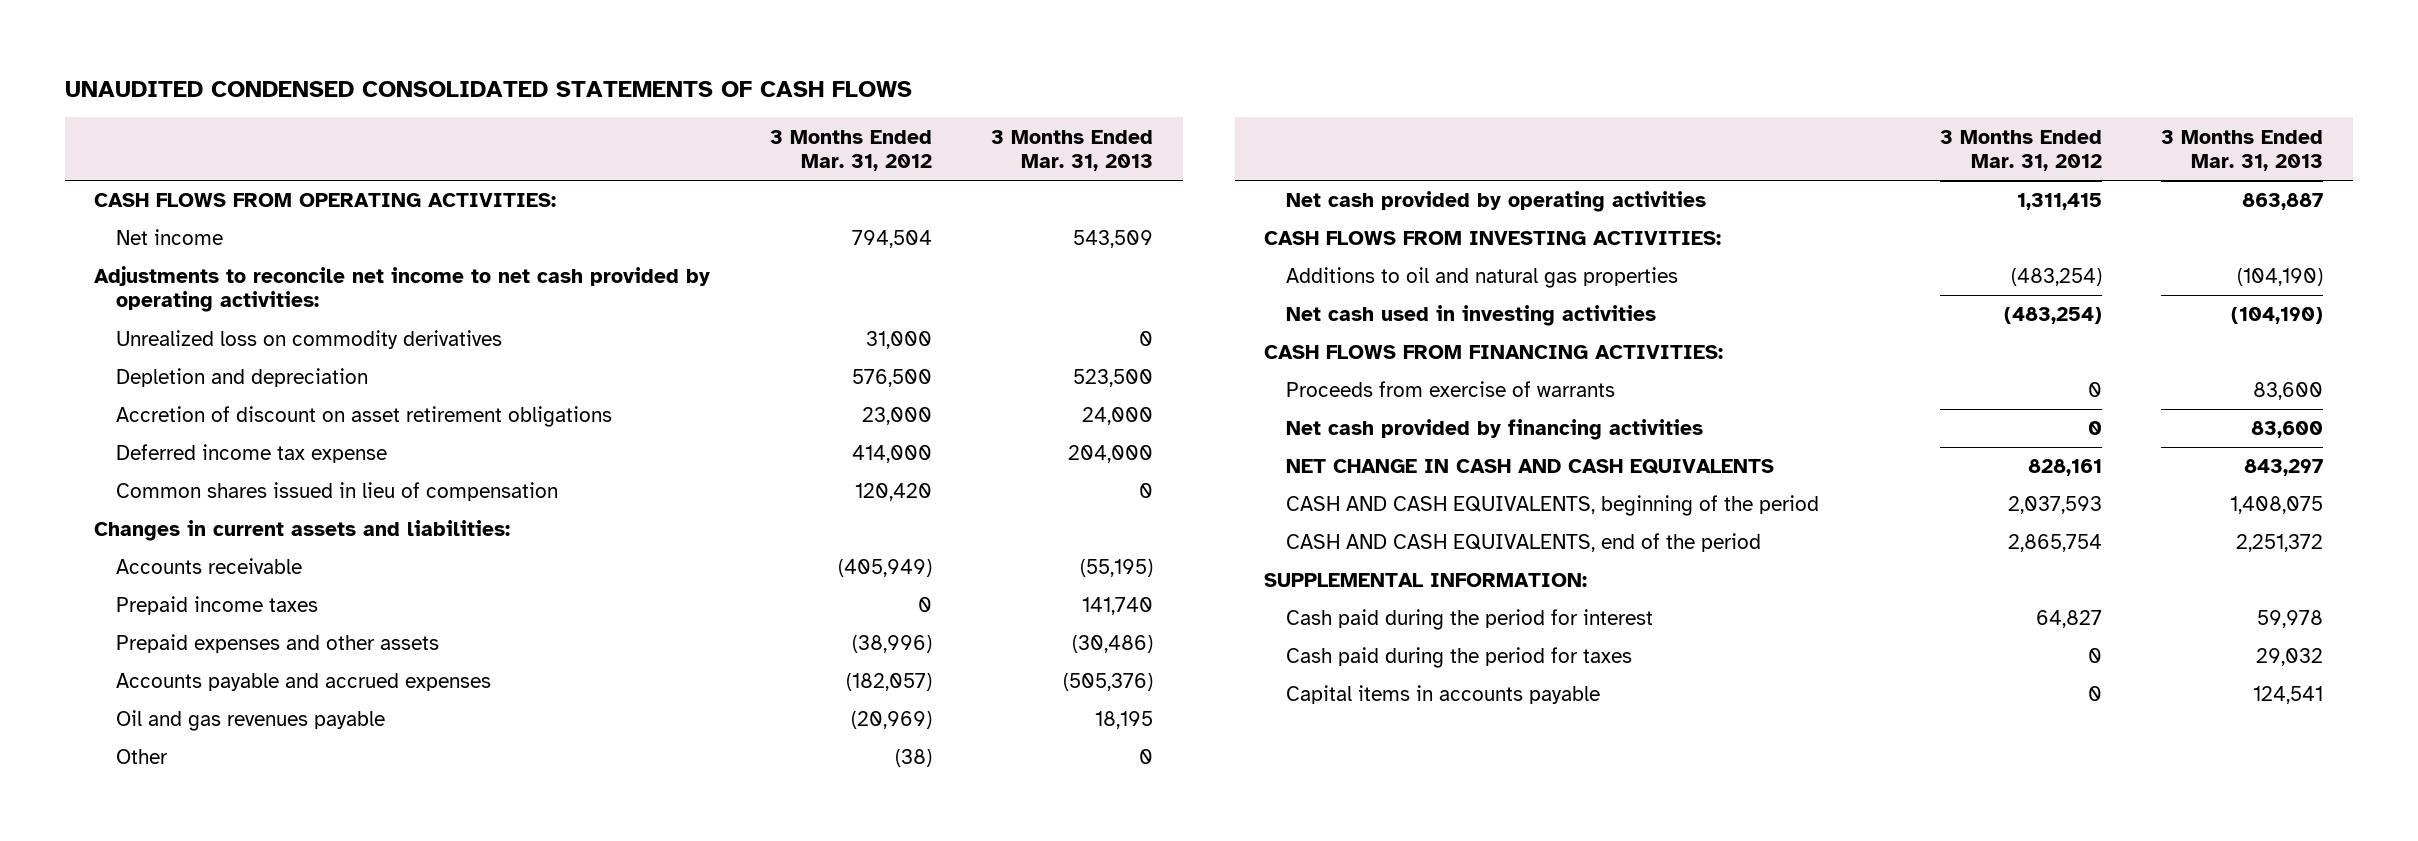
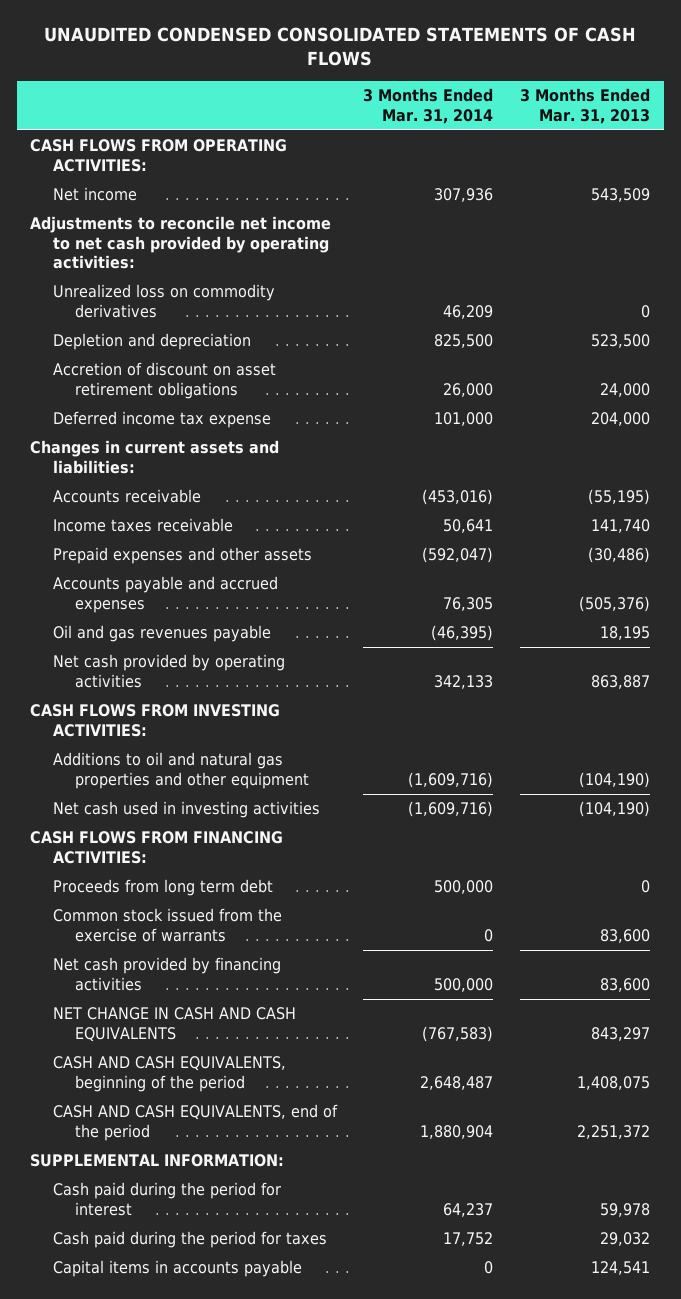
- | 3 Months Ended Mar. 31, 2012 | 3 Months Ended Mar. 31, 2013
+ | 3 Months Ended Mar. 31, 2014 | 3 Months Ended Mar. 31, 2013
- Common shares issued in lieu of compensation | 120,420 | 0
- Prepaid income taxes | 0 | 141,740
+ Income taxes receivable | 50,641 | 141,740
- Other | (38) | 0
- Additions to oil and natural gas properties | (483,254) | (104,190)
+ Additions to oil and natural gas properties and other equipment | (1,609,716) | (104,190)
- Proceeds from exercise of warrants | 0 | 83,600
+ Proceeds from long term debt | 500,000 | 0
+ Common stock issued from the exercise of warrants | 0 | 83,600

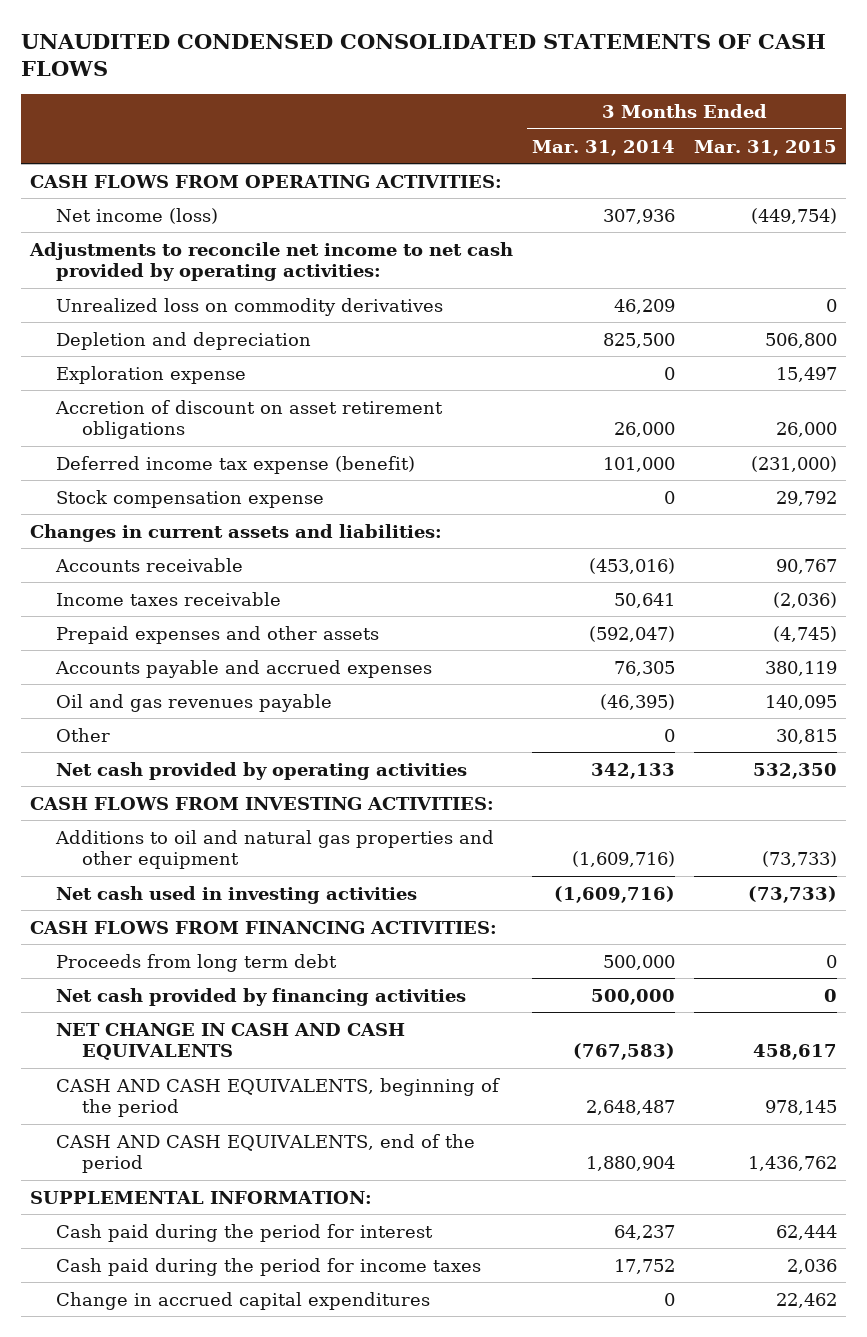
- | 3 Months Ended Mar. 31, 2014 | 3 Months Ended Mar. 31, 2013
+ | 3 Months Ended Mar. 31, 2014 | 3 Months Ended Mar. 31, 2015
- Net income | 307,936 | 543,509
+ Net income (loss) | 307,936 | (449,754)
+ Exploration expense | 0 | 15,497
- Deferred income tax expense | 101,000 | 204,000
+ Deferred income tax expense (benefit) | 101,000 | (231,000)
+ Stock compensation expense | 0 | 29,792
+ Other | 0 | 30,815
- Common stock issued from the exercise of warrants | 0 | 83,600
- Cash paid during the period for taxes | 17,752 | 29,032
- Capital items in accounts payable | 0 | 124,541
+ Cash paid during the period for income taxes | 17,752 | 2,036
+ Change in accrued capital expenditures | 0 | 22,462

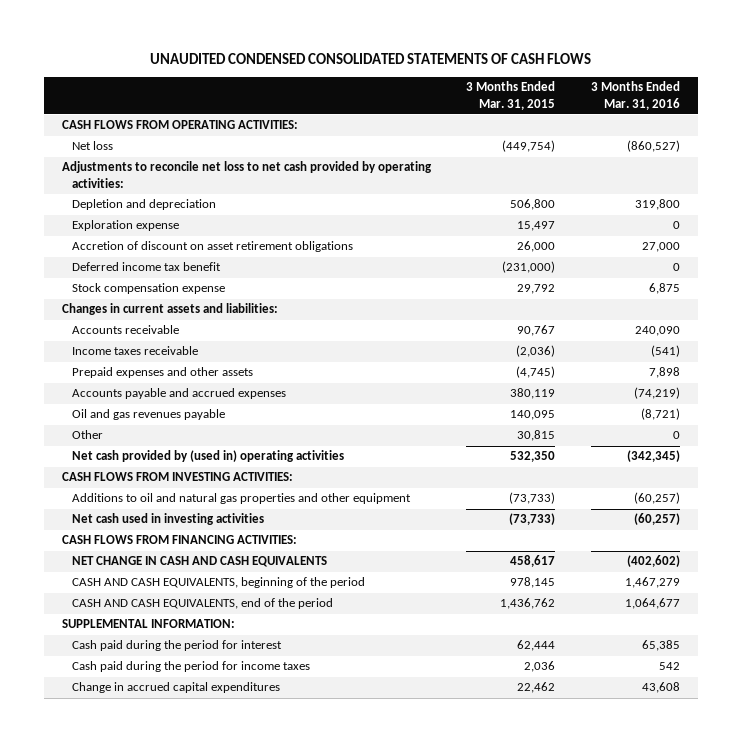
- | 3 Months Ended Mar. 31, 2014 | 3 Months Ended Mar. 31, 2015
+ | 3 Months Ended Mar. 31, 2015 | 3 Months Ended Mar. 31, 2016
- Net income (loss) | 307,936 | (449,754)
- Adjustments to reconcile net income to net cash provided by operating activities:
- Unrealized loss on commodity derivatives | 46,209 | 0
+ Net loss | (449,754) | (860,527)
+ Adjustments to reconcile net loss to net cash provided by operating activities:
- Deferred income tax expense (benefit) | 101,000 | (231,000)
+ Deferred income tax benefit | (231,000) | 0
- Net cash provided by operating activities | 342,133 | 532,350
+ Net cash provided by (used in) operating activities | 532,350 | (342,345)
- Proceeds from long term debt | 500,000 | 0
- Net cash provided by financing activities | 500,000 | 0

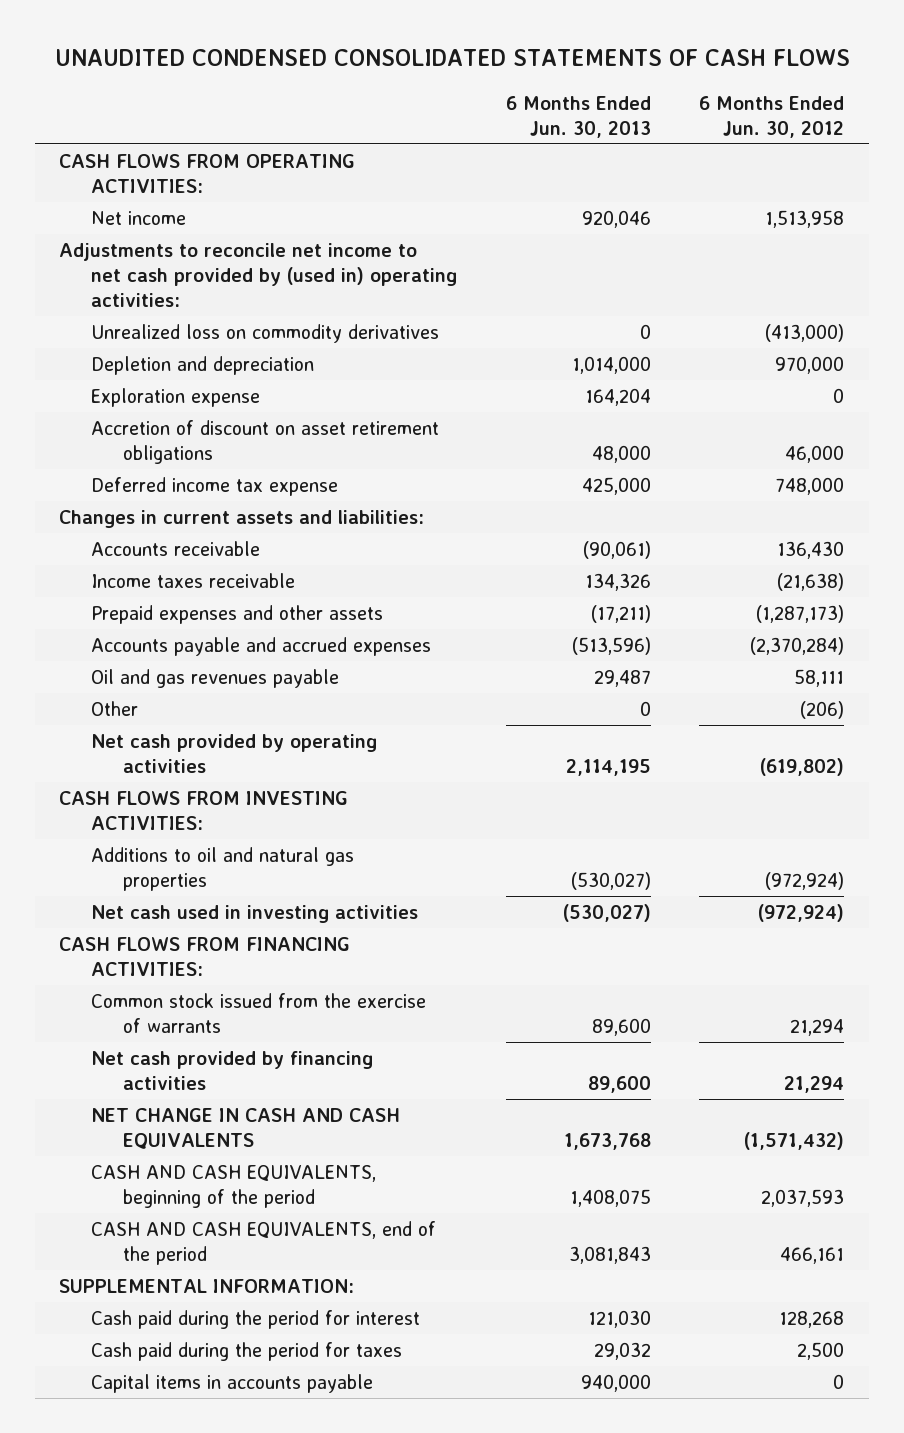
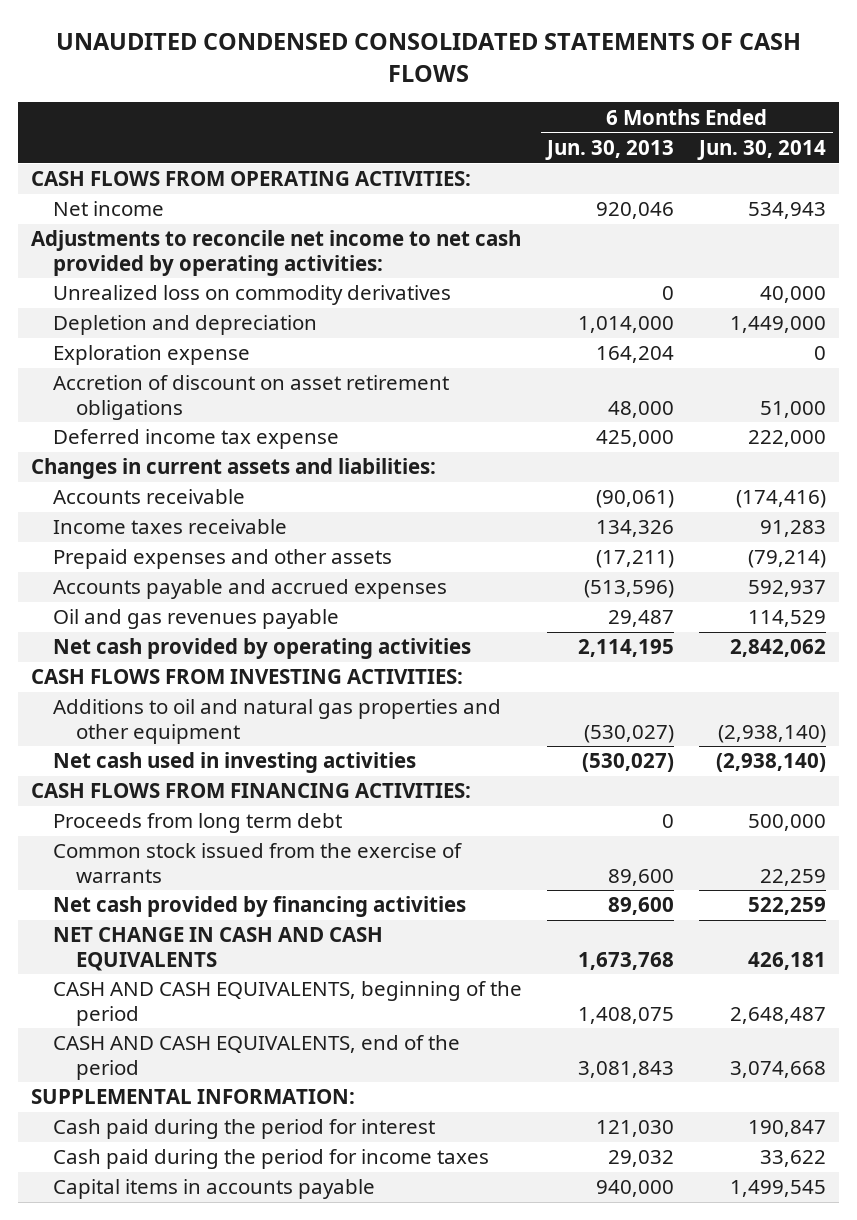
- | 6 Months Ended Jun. 30, 2013 | 6 Months Ended Jun. 30, 2012
+ | 6 Months Ended Jun. 30, 2013 | 6 Months Ended Jun. 30, 2014
- Adjustments to reconcile net income to net cash provided by (used in) operating activities:
+ Adjustments to reconcile net income to net cash provided by operating activities:
- Other | 0 | (206)
- Additions to oil and natural gas properties | (530,027) | (972,924)
+ Additions to oil and natural gas properties and other equipment | (530,027) | (2,938,140)
+ Proceeds from long term debt | 0 | 500,000
- Cash paid during the period for taxes | 29,032 | 2,500
+ Cash paid during the period for income taxes | 29,032 | 33,622

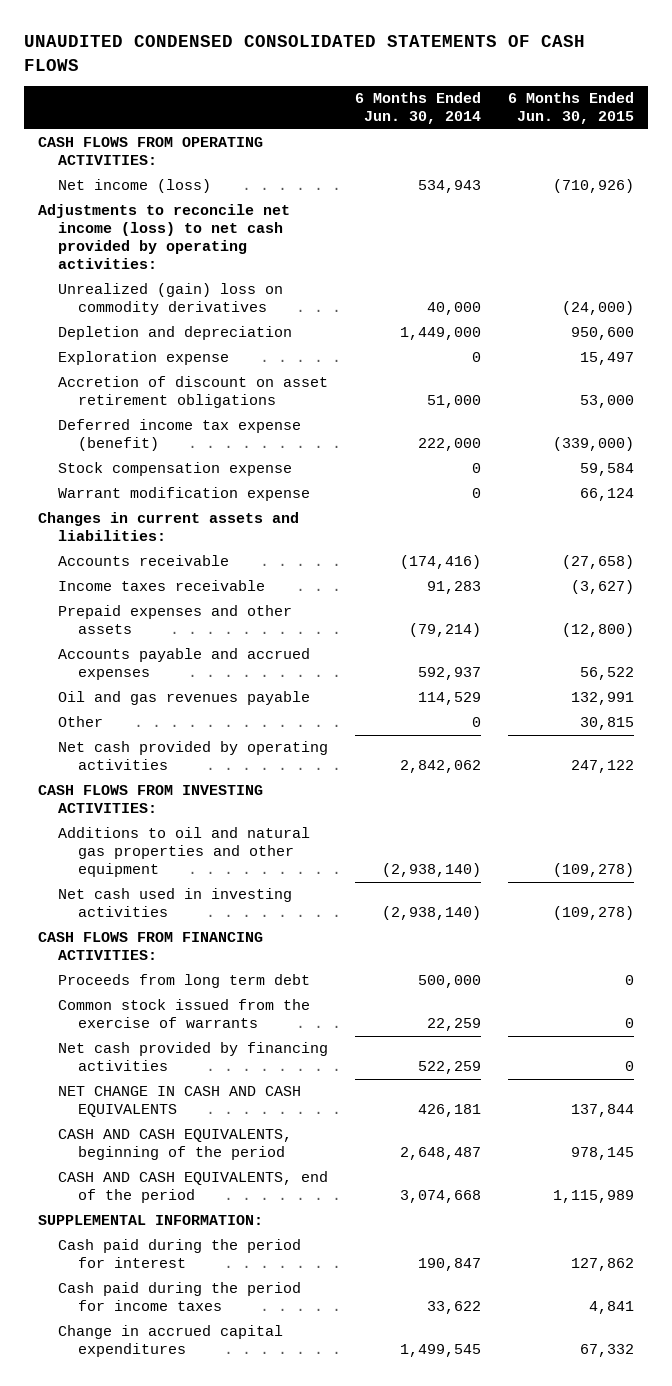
- | 6 Months Ended Jun. 30, 2013 | 6 Months Ended Jun. 30, 2014
+ | 6 Months Ended Jun. 30, 2014 | 6 Months Ended Jun. 30, 2015
- Net income | 920,046 | 534,943
- Adjustments to reconcile net income to net cash provided by operating activities:
- Unrealized loss on commodity derivatives | 0 | 40,000
+ Net income (loss) | 534,943 | (710,926)
+ Adjustments to reconcile net income (loss) to net cash provided by operating activities:
+ Unrealized (gain) loss on commodity derivatives | 40,000 | (24,000)
- Deferred income tax expense | 425,000 | 222,000
+ Deferred income tax expense (benefit) | 222,000 | (339,000)
+ Stock compensation expense | 0 | 59,584
+ Warrant modification expense | 0 | 66,124
+ Other | 0 | 30,815
- Capital items in accounts payable | 940,000 | 1,499,545
+ Change in accrued capital expenditures | 1,499,545 | 67,332

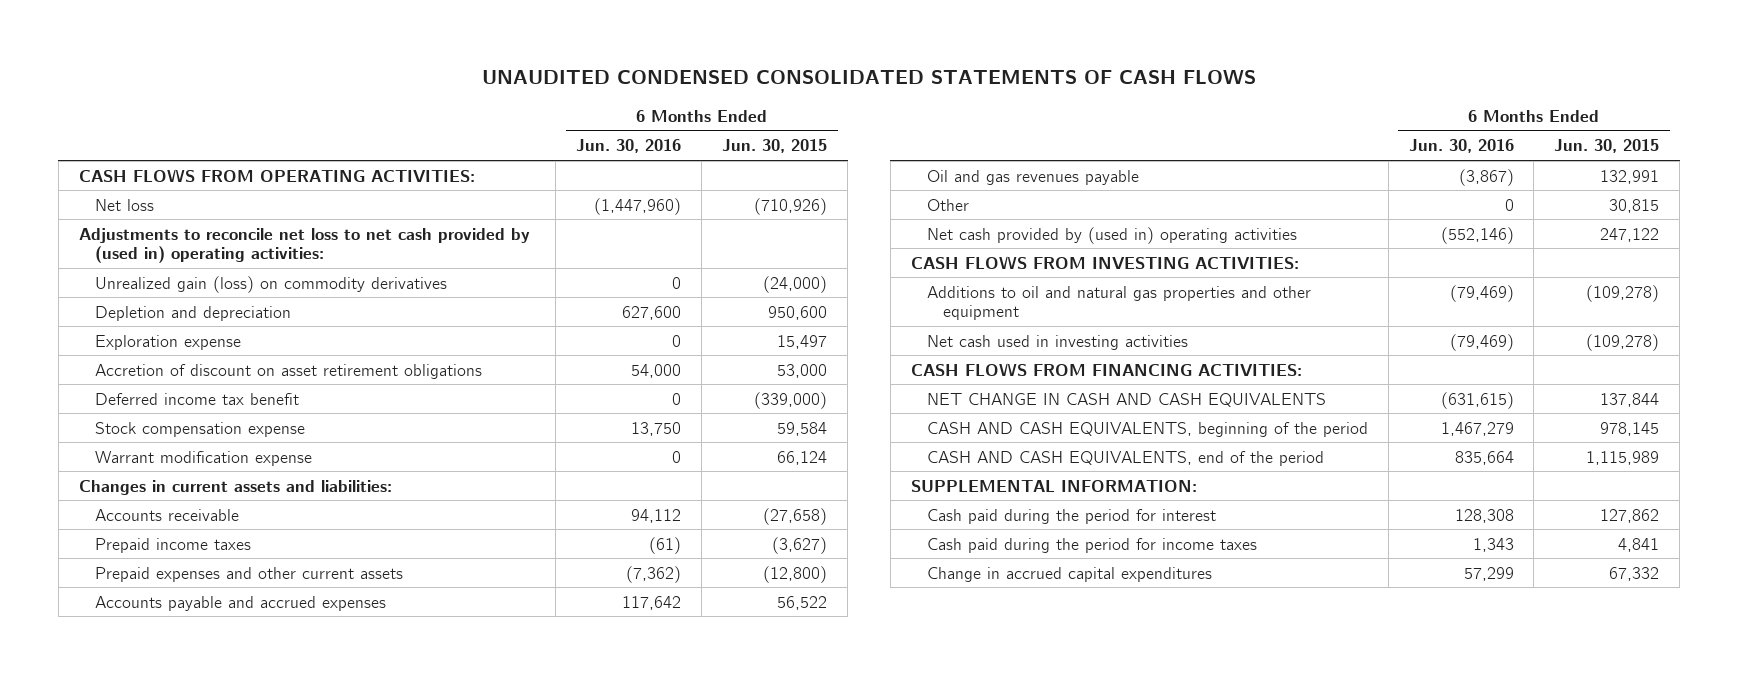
- | 6 Months Ended Jun. 30, 2014 | 6 Months Ended Jun. 30, 2015
+ | 6 Months Ended Jun. 30, 2016 | 6 Months Ended Jun. 30, 2015
- Net income (loss) | 534,943 | (710,926)
- Adjustments to reconcile net income (loss) to net cash provided by operating activities:
- Unrealized (gain) loss on commodity derivatives | 40,000 | (24,000)
+ Net loss | (1,447,960) | (710,926)
+ Adjustments to reconcile net loss to net cash provided by (used in) operating activities:
+ Unrealized gain (loss) on commodity derivatives | 0 | (24,000)
- Deferred income tax expense (benefit) | 222,000 | (339,000)
+ Deferred income tax benefit | 0 | (339,000)
- Income taxes receivable | 91,283 | (3,627)
- Prepaid expenses and other assets | (79,214) | (12,800)
+ Prepaid income taxes | (61) | (3,627)
+ Prepaid expenses and other current assets | (7,362) | (12,800)
- Net cash provided by operating activities | 2,842,062 | 247,122
+ Net cash provided by (used in) operating activities | (552,146) | 247,122
- Proceeds from long term debt | 500,000 | 0
- Common stock issued from the exercise of warrants | 22,259 | 0
- Net cash provided by financing activities | 522,259 | 0

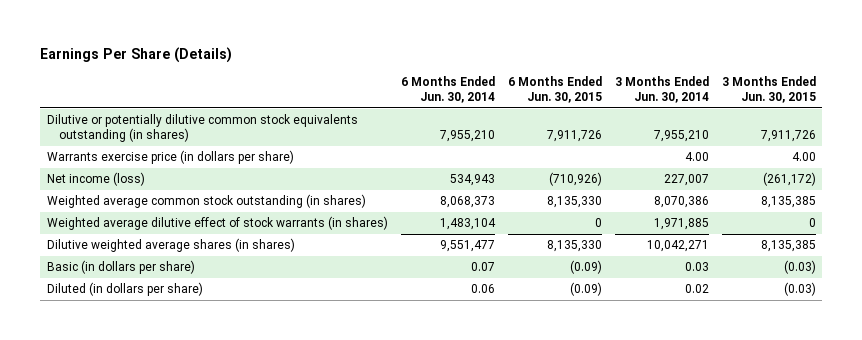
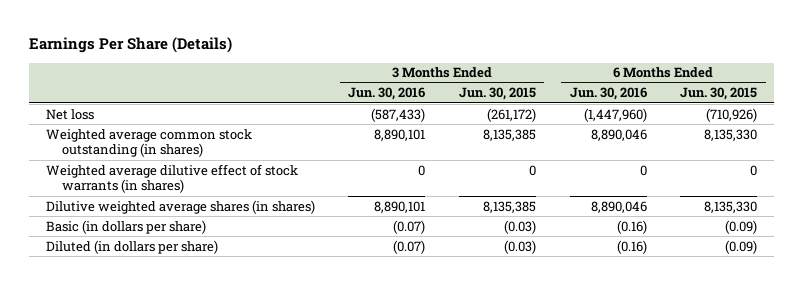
- | 6 Months Ended Jun. 30, 2014 | 6 Months Ended Jun. 30, 2015 | 3 Months Ended Jun. 30, 2014 | 3 Months Ended Jun. 30, 2015
+ | 3 Months Ended Jun. 30, 2016 | 3 Months Ended Jun. 30, 2015 | 6 Months Ended Jun. 30, 2016 | 6 Months Ended Jun. 30, 2015
- Dilutive or potentially dilutive common stock equivalents outstanding (in shares) | 7,955,210 | 7,911,726 | 7,955,210 | 7,911,726
- Warrants exercise price (in dollars per share) | | | 4.00 | 4.00
- Net income (loss) | 534,943 | (710,926) | 227,007 | (261,172)
+ Net loss | (587,433) | (261,172) | (1,447,960) | (710,926)

